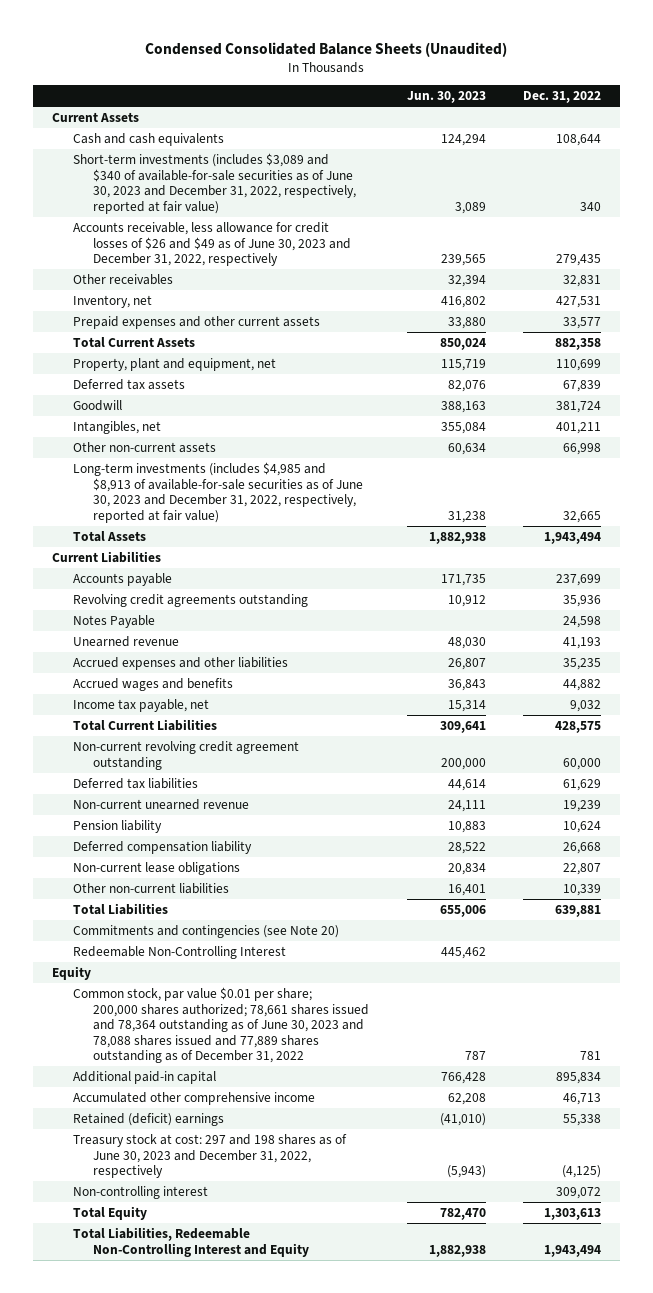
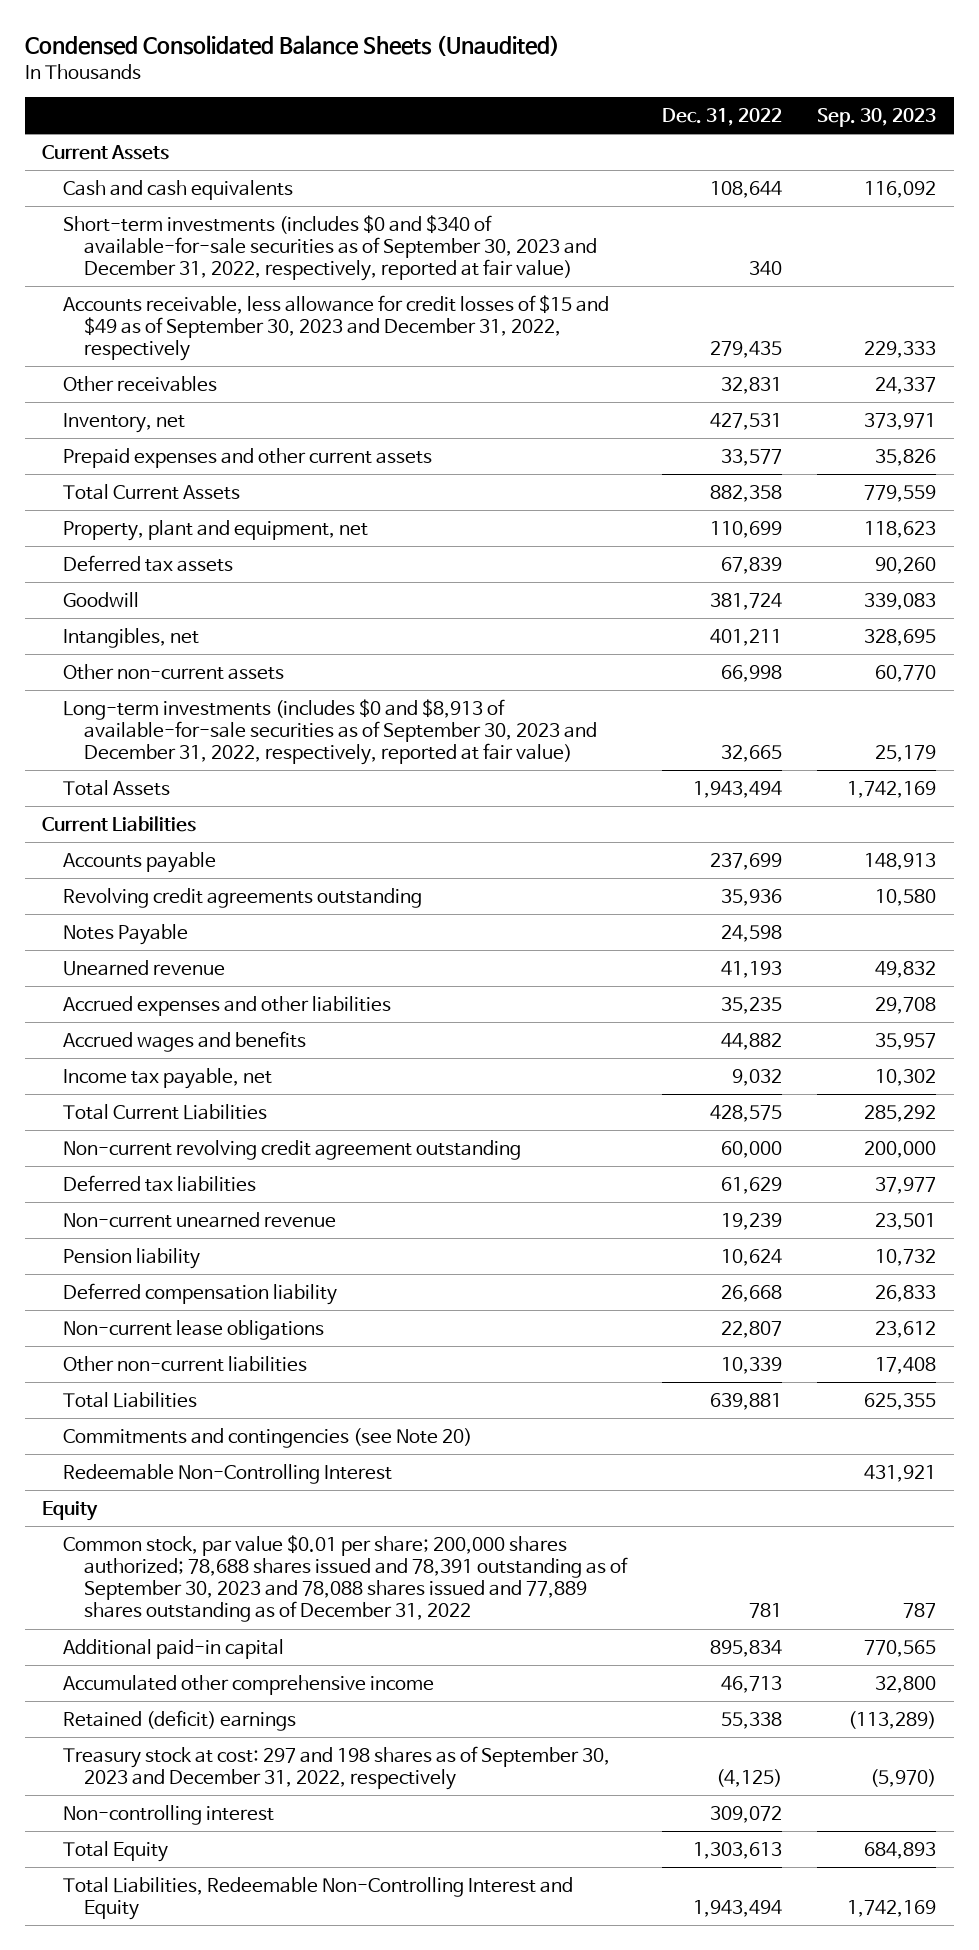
- | Jun. 30, 2023 | Dec. 31, 2022
+ | Dec. 31, 2022 | Sep. 30, 2023
- Short-term investments (includes $3,089 and $340 of available-for-sale securities as of June 30, 2023 and December 31, 2022, respectively, reported at fair value) | 3,089 | 340
- Accounts receivable, less allowance for credit losses of $26 and $49 as of June 30, 2023 and December 31, 2022, respectively | 239,565 | 279,435
+ Short-term investments (includes $0 and $340 of available-for-sale securities as of September 30, 2023 and December 31, 2022, respectively, reported at fair value) | 340 |
+ Accounts receivable, less allowance for credit losses of $15 and $49 as of September 30, 2023 and December 31, 2022, respectively | 279,435 | 229,333
- Long-term investments (includes $4,985 and $8,913 of available-for-sale securities as of June 30, 2023 and December 31, 2022, respectively, reported at fair value) | 31,238 | 32,665
+ Long-term investments (includes $0 and $8,913 of available-for-sale securities as of September 30, 2023 and December 31, 2022, respectively, reported at fair value) | 32,665 | 25,179
- Common stock, par value $0.01 per share; 200,000 shares authorized; 78,661 shares issued and 78,364 outstanding as of June 30, 2023 and 78,088 shares issued and 77,889 shares outstanding as of December 31, 2022 | 787 | 781
+ Common stock, par value $0.01 per share; 200,000 shares authorized; 78,688 shares issued and 78,391 outstanding as of September 30, 2023 and 78,088 shares issued and 77,889 shares outstanding as of December 31, 2022 | 781 | 787
- Treasury stock at cost: 297 and 198 shares as of June 30, 2023 and December 31, 2022, respectively | (5,943) | (4,125)
+ Treasury stock at cost: 297 and 198 shares as of September 30, 2023 and December 31, 2022, respectively | (4,125) | (5,970)

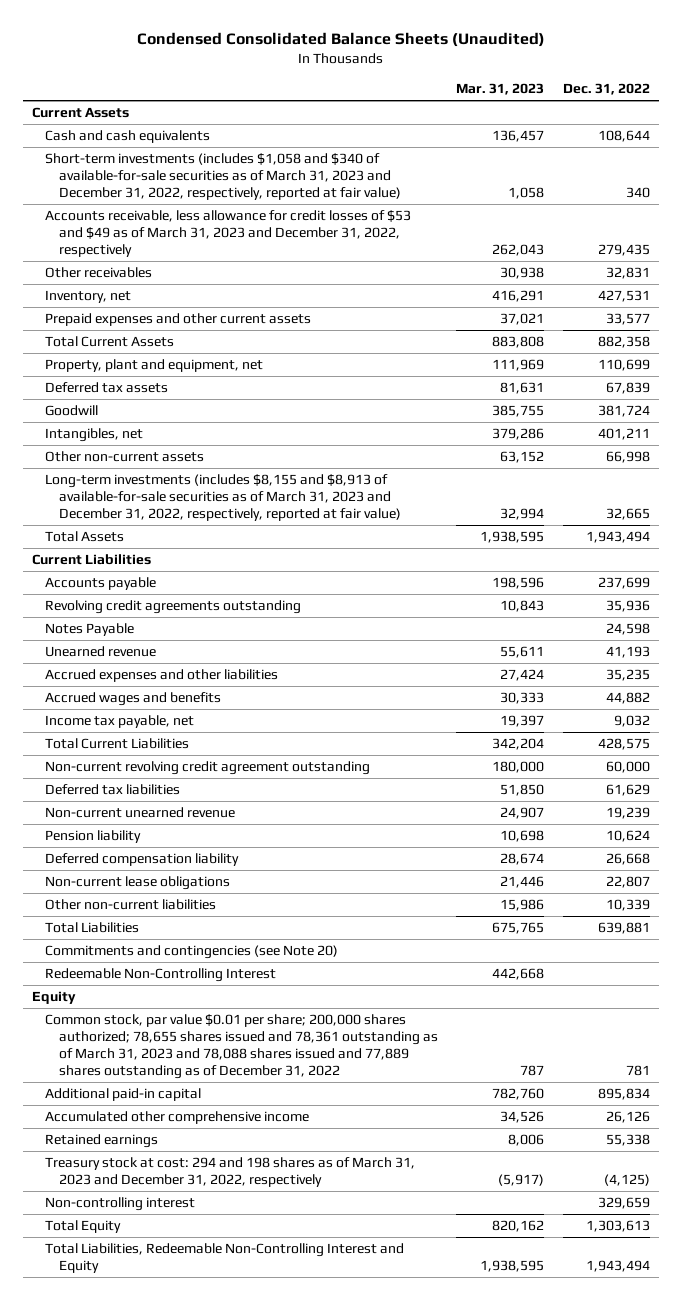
- | Dec. 31, 2022 | Sep. 30, 2023
+ | Mar. 31, 2023 | Dec. 31, 2022
- Short-term investments (includes $0 and $340 of available-for-sale securities as of September 30, 2023 and December 31, 2022, respectively, reported at fair value) | 340 |
- Accounts receivable, less allowance for credit losses of $15 and $49 as of September 30, 2023 and December 31, 2022, respectively | 279,435 | 229,333
+ Short-term investments (includes $1,058 and $340 of available-for-sale securities as of March 31, 2023 and December 31, 2022, respectively, reported at fair value) | 1,058 | 340
+ Accounts receivable, less allowance for credit losses of $53 and $49 as of March 31, 2023 and December 31, 2022, respectively | 262,043 | 279,435
- Long-term investments (includes $0 and $8,913 of available-for-sale securities as of September 30, 2023 and December 31, 2022, respectively, reported at fair value) | 32,665 | 25,179
+ Long-term investments (includes $8,155 and $8,913 of available-for-sale securities as of March 31, 2023 and December 31, 2022, respectively, reported at fair value) | 32,994 | 32,665
- Common stock, par value $0.01 per share; 200,000 shares authorized; 78,688 shares issued and 78,391 outstanding as of September 30, 2023 and 78,088 shares issued and 77,889 shares outstanding as of December 31, 2022 | 781 | 787
+ Common stock, par value $0.01 per share; 200,000 shares authorized; 78,655 shares issued and 78,361 outstanding as of March 31, 2023 and 78,088 shares issued and 77,889 shares outstanding as of December 31, 2022 | 787 | 781
- Accumulated other comprehensive income | 46,713 | 32,800
- Retained (deficit) earnings | 55,338 | (113,289)
- Treasury stock at cost: 297 and 198 shares as of September 30, 2023 and December 31, 2022, respectively | (4,125) | (5,970)
- Non-controlling interest | 309,072 |
+ Accumulated other comprehensive income | 34,526 | 26,126
+ Retained earnings | 8,006 | 55,338
+ Treasury stock at cost: 294 and 198 shares as of March 31, 2023 and December 31, 2022, respectively | (5,917) | (4,125)
+ Non-controlling interest | | 329,659

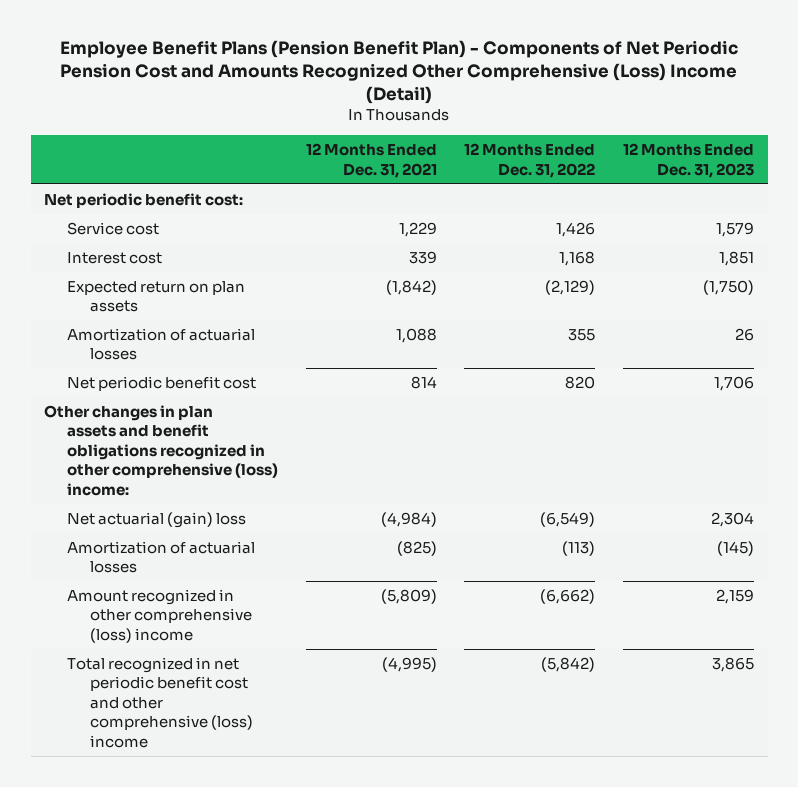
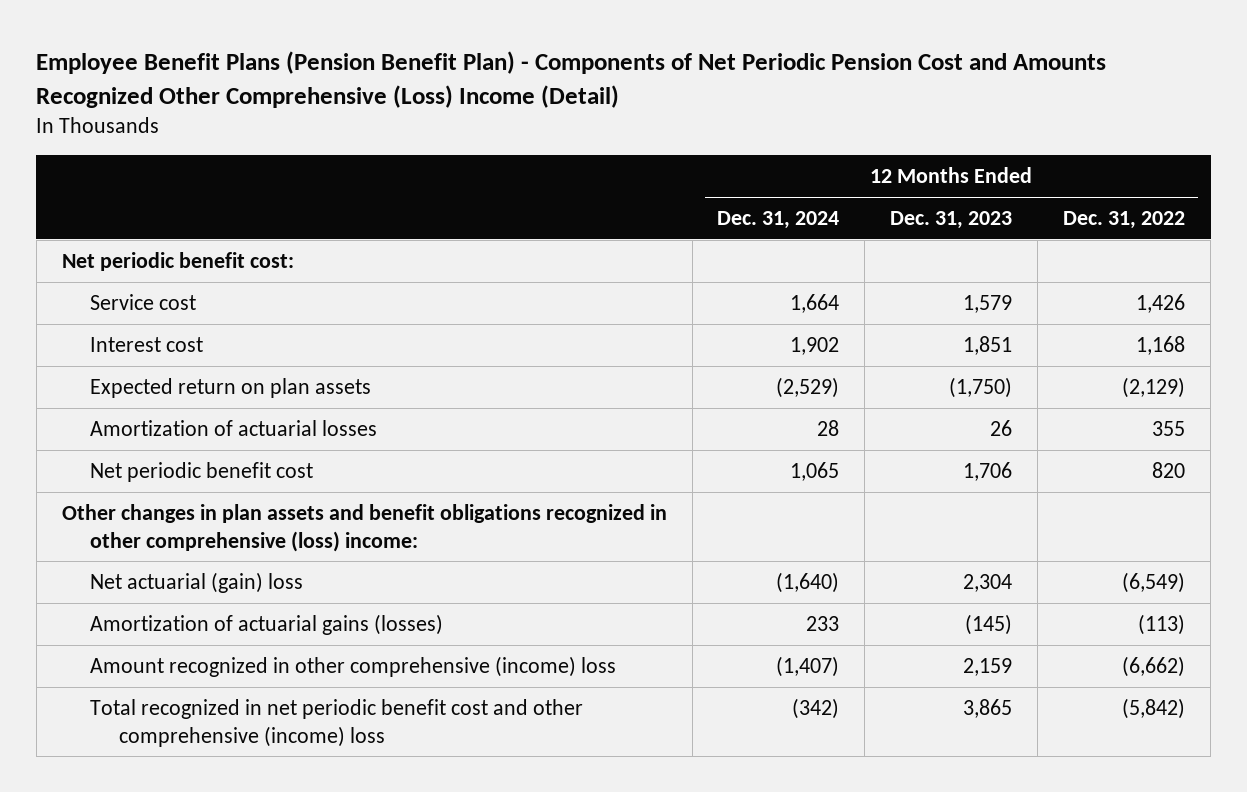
- | 12 Months Ended Dec. 31, 2021 | 12 Months Ended Dec. 31, 2022 | 12 Months Ended Dec. 31, 2023
+ | 12 Months Ended Dec. 31, 2024 | 12 Months Ended Dec. 31, 2023 | 12 Months Ended Dec. 31, 2022
- Amortization of actuarial losses | (825) | (113) | (145)
- Amount recognized in other comprehensive (loss) income | (5,809) | (6,662) | 2,159
- Total recognized in net periodic benefit cost and other comprehensive (loss) income | (4,995) | (5,842) | 3,865
+ Amortization of actuarial gains (losses) | 233 | (145) | (113)
+ Amount recognized in other comprehensive (income) loss | (1,407) | 2,159 | (6,662)
+ Total recognized in net periodic benefit cost and other comprehensive (income) loss | (342) | 3,865 | (5,842)

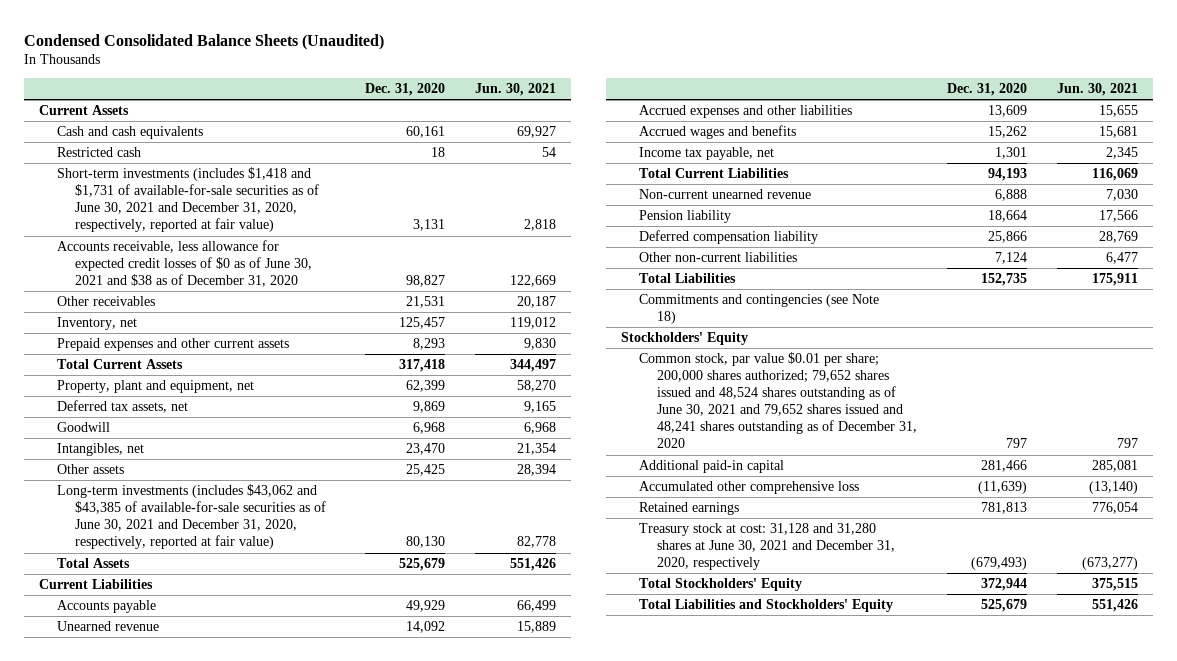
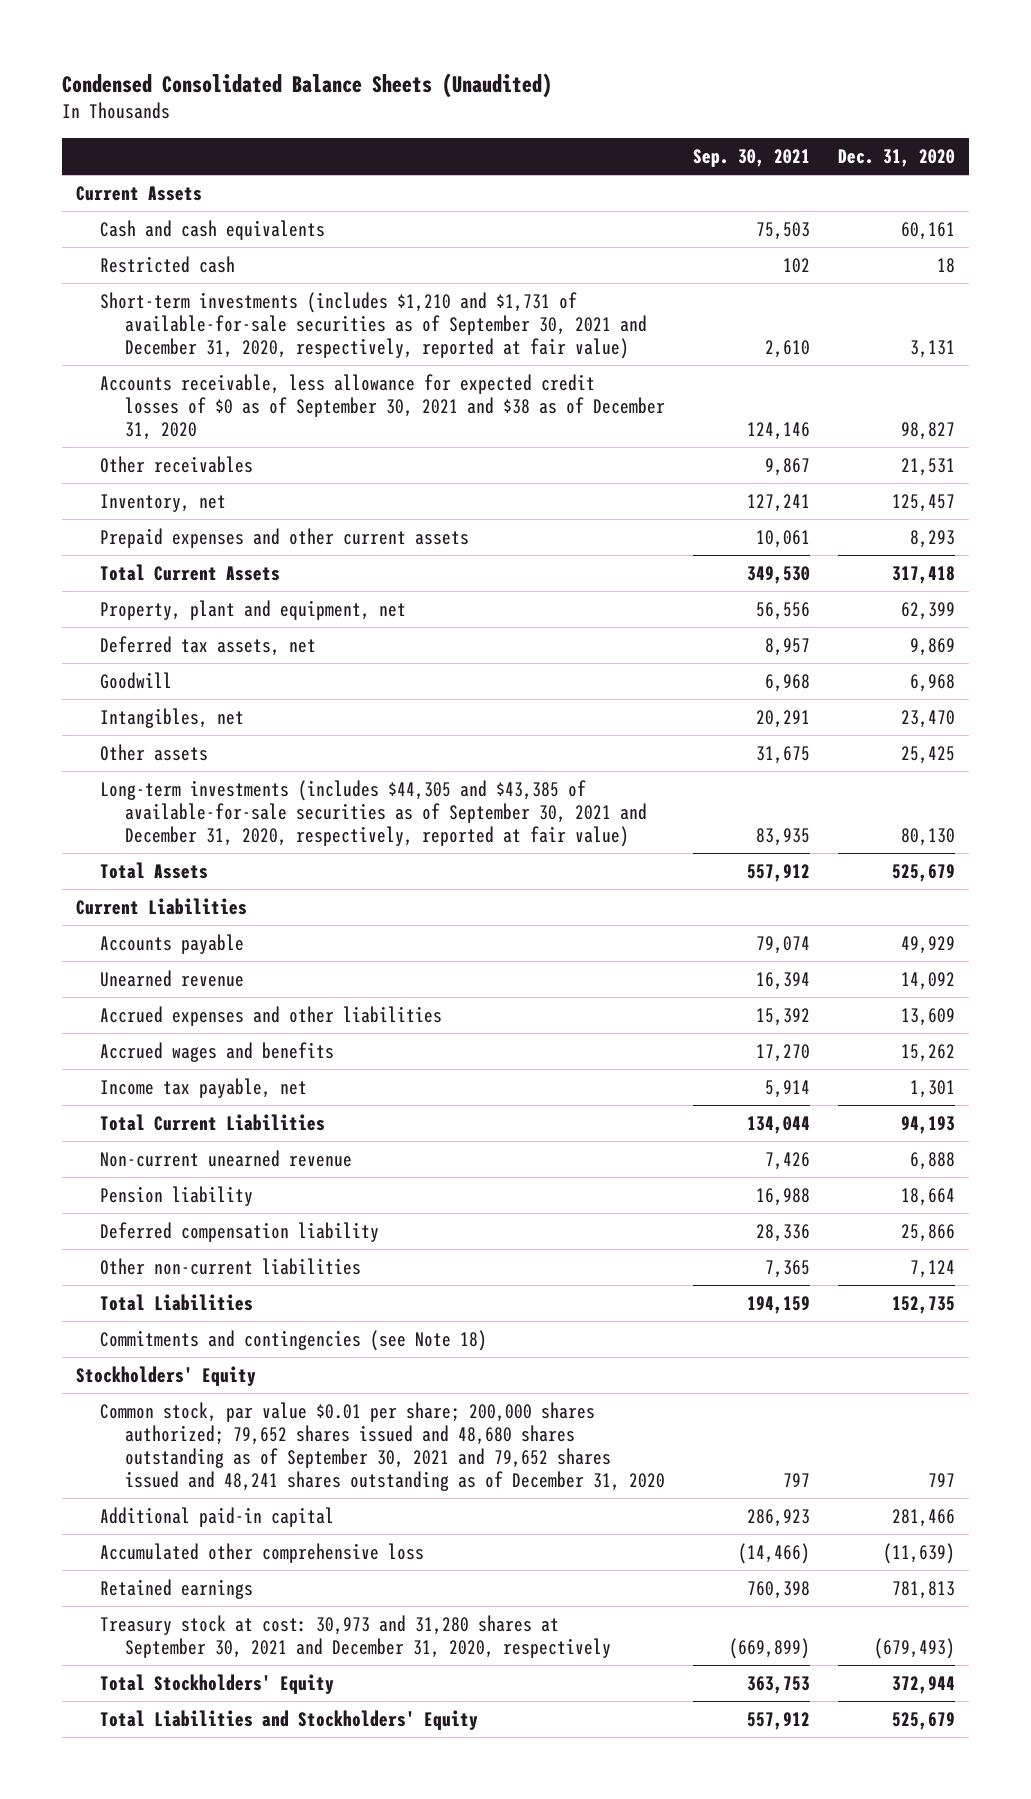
- | Dec. 31, 2020 | Jun. 30, 2021
+ | Sep. 30, 2021 | Dec. 31, 2020
- Short-term investments (includes $1,418 and $1,731 of available-for-sale securities as of June 30, 2021 and December 31, 2020, respectively, reported at fair value) | 3,131 | 2,818
- Accounts receivable, less allowance for expected credit losses of $0 as of June 30, 2021 and $38 as of December 31, 2020 | 98,827 | 122,669
+ Short-term investments (includes $1,210 and $1,731 of available-for-sale securities as of September 30, 2021 and December 31, 2020, respectively, reported at fair value) | 2,610 | 3,131
+ Accounts receivable, less allowance for expected credit losses of $0 as of September 30, 2021 and $38 as of December 31, 2020 | 124,146 | 98,827
- Long-term investments (includes $43,062 and $43,385 of available-for-sale securities as of June 30, 2021 and December 31, 2020, respectively, reported at fair value) | 80,130 | 82,778
+ Long-term investments (includes $44,305 and $43,385 of available-for-sale securities as of September 30, 2021 and December 31, 2020, respectively, reported at fair value) | 83,935 | 80,130
- Common stock, par value $0.01 per share; 200,000 shares authorized; 79,652 shares issued and 48,524 shares outstanding as of June 30, 2021 and 79,652 shares issued and 48,241 shares outstanding as of December 31, 2020 | 797 | 797
+ Common stock, par value $0.01 per share; 200,000 shares authorized; 79,652 shares issued and 48,680 shares outstanding as of September 30, 2021 and 79,652 shares issued and 48,241 shares outstanding as of December 31, 2020 | 797 | 797
- Treasury stock at cost: 31,128 and 31,280 shares at June 30, 2021 and December 31, 2020, respectively | (679,493) | (673,277)
+ Treasury stock at cost: 30,973 and 31,280 shares at September 30, 2021 and December 31, 2020, respectively | (669,899) | (679,493)

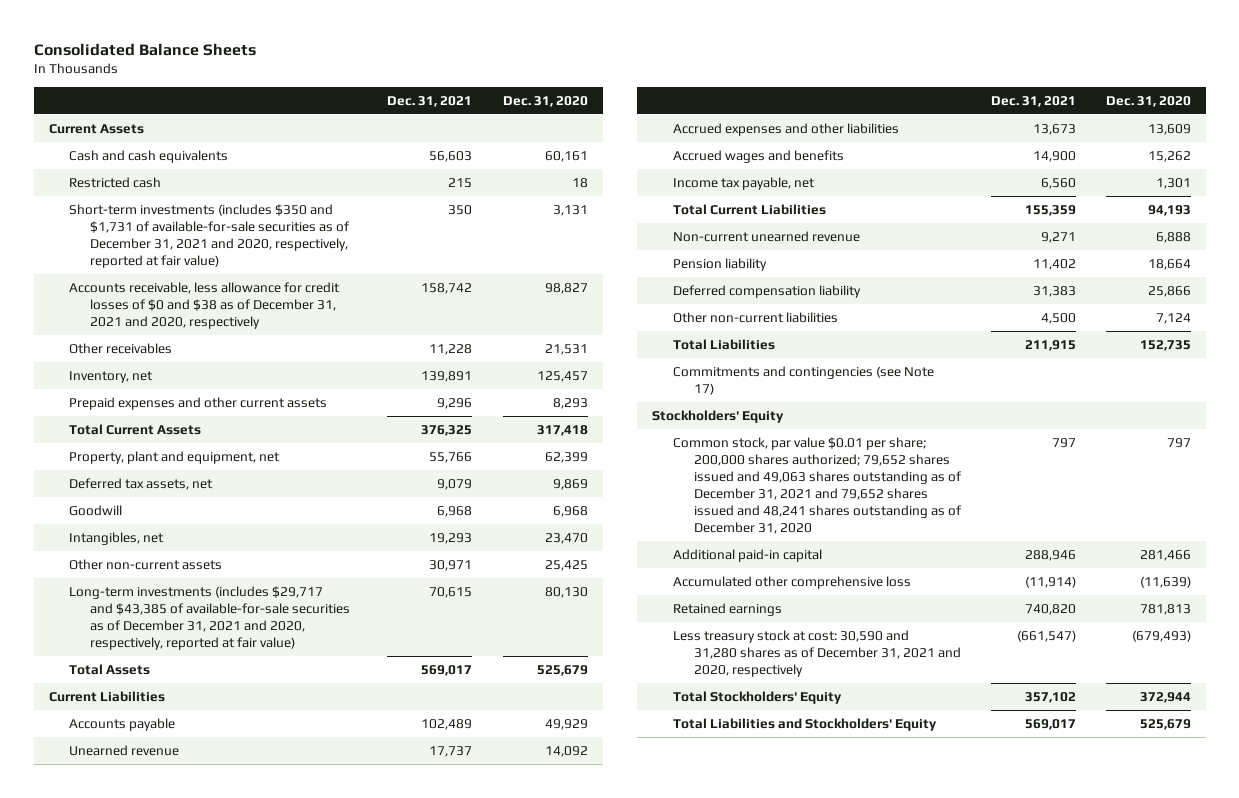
- Condensed Consolidated Balance Sheets (Unaudited)
+ Consolidated Balance Sheets
- | Sep. 30, 2021 | Dec. 31, 2020
+ | Dec. 31, 2021 | Dec. 31, 2020
- Short-term investments (includes $1,210 and $1,731 of available-for-sale securities as of September 30, 2021 and December 31, 2020, respectively, reported at fair value) | 2,610 | 3,131
- Accounts receivable, less allowance for expected credit losses of $0 as of September 30, 2021 and $38 as of December 31, 2020 | 124,146 | 98,827
+ Short-term investments (includes $350 and $1,731 of available-for-sale securities as of December 31, 2021 and 2020, respectively, reported at fair value) | 350 | 3,131
+ Accounts receivable, less allowance for credit losses of $0 and $38 as of December 31, 2021 and 2020, respectively | 158,742 | 98,827
- Other assets | 31,675 | 25,425
- Long-term investments (includes $44,305 and $43,385 of available-for-sale securities as of September 30, 2021 and December 31, 2020, respectively, reported at fair value) | 83,935 | 80,130
+ Other non-current assets | 30,971 | 25,425
+ Long-term investments (includes $29,717 and $43,385 of available-for-sale securities as of December 31, 2021 and 2020, respectively, reported at fair value) | 70,615 | 80,130
- Commitments and contingencies (see Note 18)
+ Commitments and contingencies (see Note 17)
- Common stock, par value $0.01 per share; 200,000 shares authorized; 79,652 shares issued and 48,680 shares outstanding as of September 30, 2021 and 79,652 shares issued and 48,241 shares outstanding as of December 31, 2020 | 797 | 797
+ Common stock, par value $0.01 per share; 200,000 shares authorized; 79,652 shares issued and 49,063 shares outstanding as of December 31, 2021 and 79,652 shares issued and 48,241 shares outstanding as of December 31, 2020 | 797 | 797
- Treasury stock at cost: 30,973 and 31,280 shares at September 30, 2021 and December 31, 2020, respectively | (669,899) | (679,493)
+ Less treasury stock at cost: 30,590 and 31,280 shares as of December 31, 2021 and 2020, respectively | (661,547) | (679,493)

